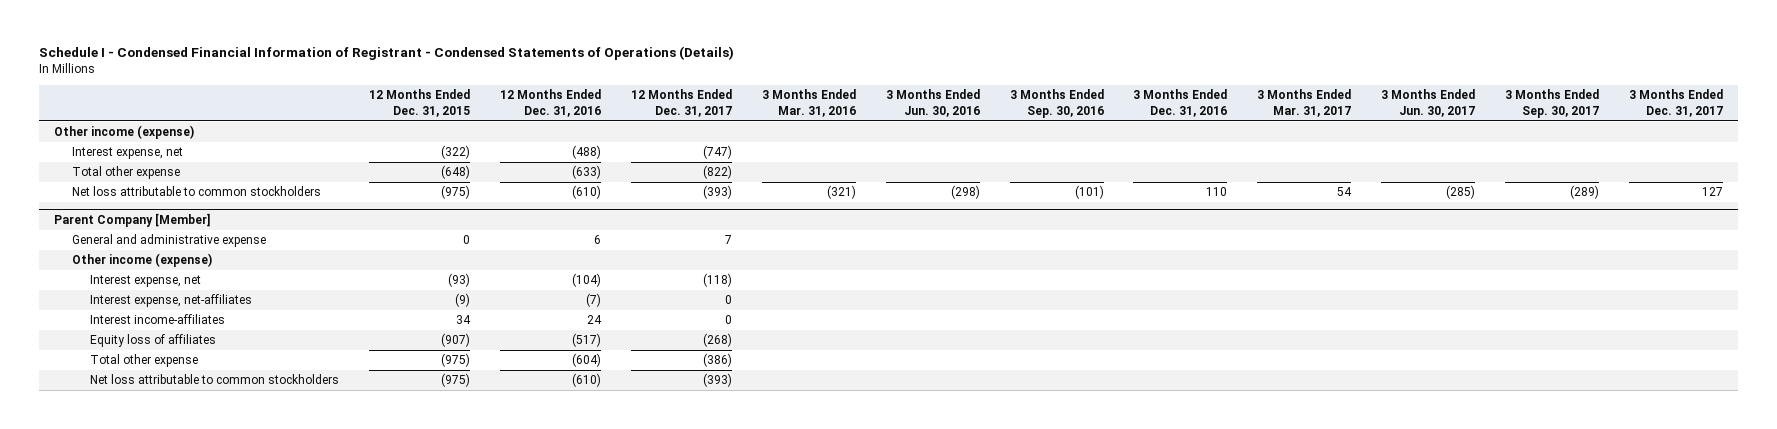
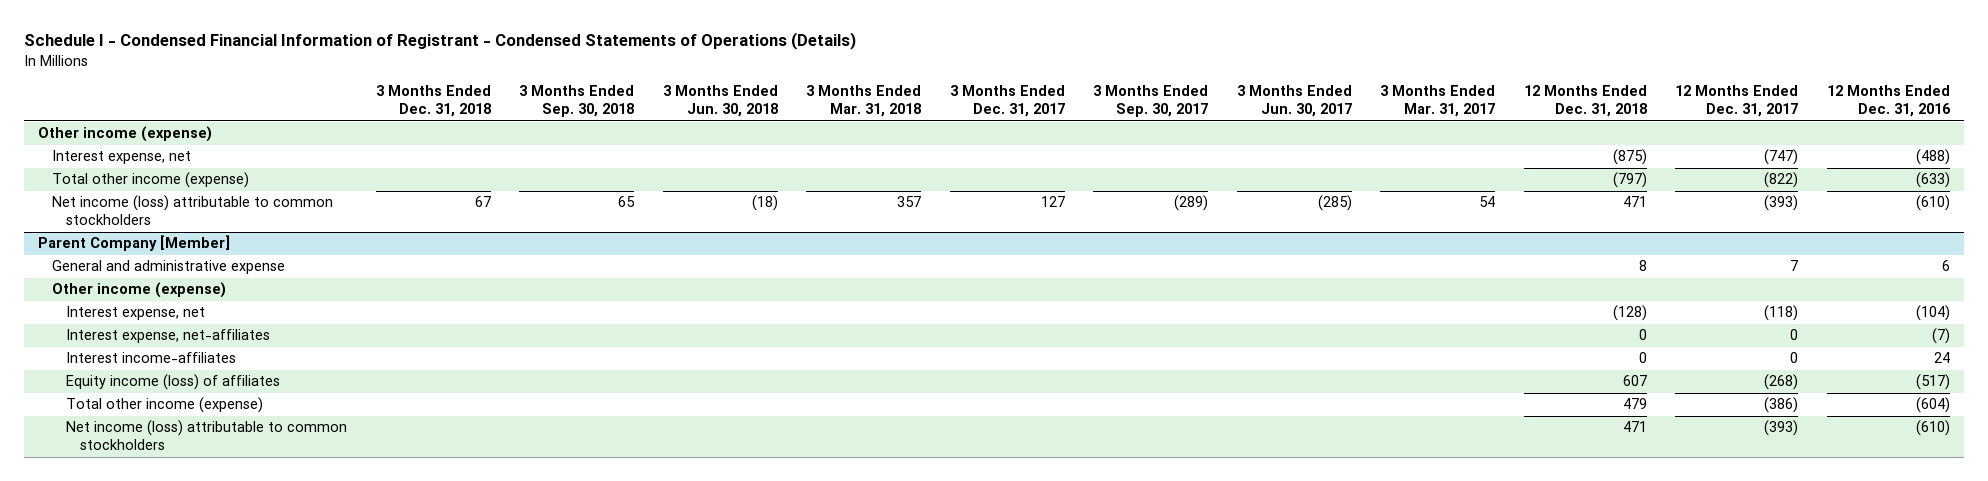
- | 12 Months Ended Dec. 31, 2015 | 12 Months Ended Dec. 31, 2016 | 12 Months Ended Dec. 31, 2017 | 3 Months Ended Mar. 31, 2016 | 3 Months Ended Jun. 30, 2016 | 3 Months Ended Sep. 30, 2016 | 3 Months Ended Dec. 31, 2016 | 3 Months Ended Mar. 31, 2017 | 3 Months Ended Jun. 30, 2017 | 3 Months Ended Sep. 30, 2017 | 3 Months Ended Dec. 31, 2017
+ | 3 Months Ended Dec. 31, 2018 | 3 Months Ended Sep. 30, 2018 | 3 Months Ended Jun. 30, 2018 | 3 Months Ended Mar. 31, 2018 | 3 Months Ended Dec. 31, 2017 | 3 Months Ended Sep. 30, 2017 | 3 Months Ended Jun. 30, 2017 | 3 Months Ended Mar. 31, 2017 | 12 Months Ended Dec. 31, 2018 | 12 Months Ended Dec. 31, 2017 | 12 Months Ended Dec. 31, 2016
- Total other expense | (648) | (633) | (822) | | | | | | | |
- Net loss attributable to common stockholders | (975) | (610) | (393) | (321) | (298) | (101) | 110 | 54 | (285) | (289) | 127
+ Total other income (expense) | | | | | | | | | (797) | (822) | (633)
+ Net income (loss) attributable to common stockholders | 67 | 65 | (18) | 357 | 127 | (289) | (285) | 54 | 471 | (393) | (610)
@ Parent Company [Member]
- Equity loss of affiliates | (907) | (517) | (268) | | | | | | | |
- Total other expense | (975) | (604) | (386) | | | | | | | |
- Net loss attributable to common stockholders | (975) | (610) | (393) | | | | | | | |
+ Equity income (loss) of affiliates | | | | | | | | | 607 | (268) | (517)
+ Total other income (expense) | | | | | | | | | 479 | (386) | (604)
+ Net income (loss) attributable to common stockholders | | | | | | | | | 471 | (393) | (610)

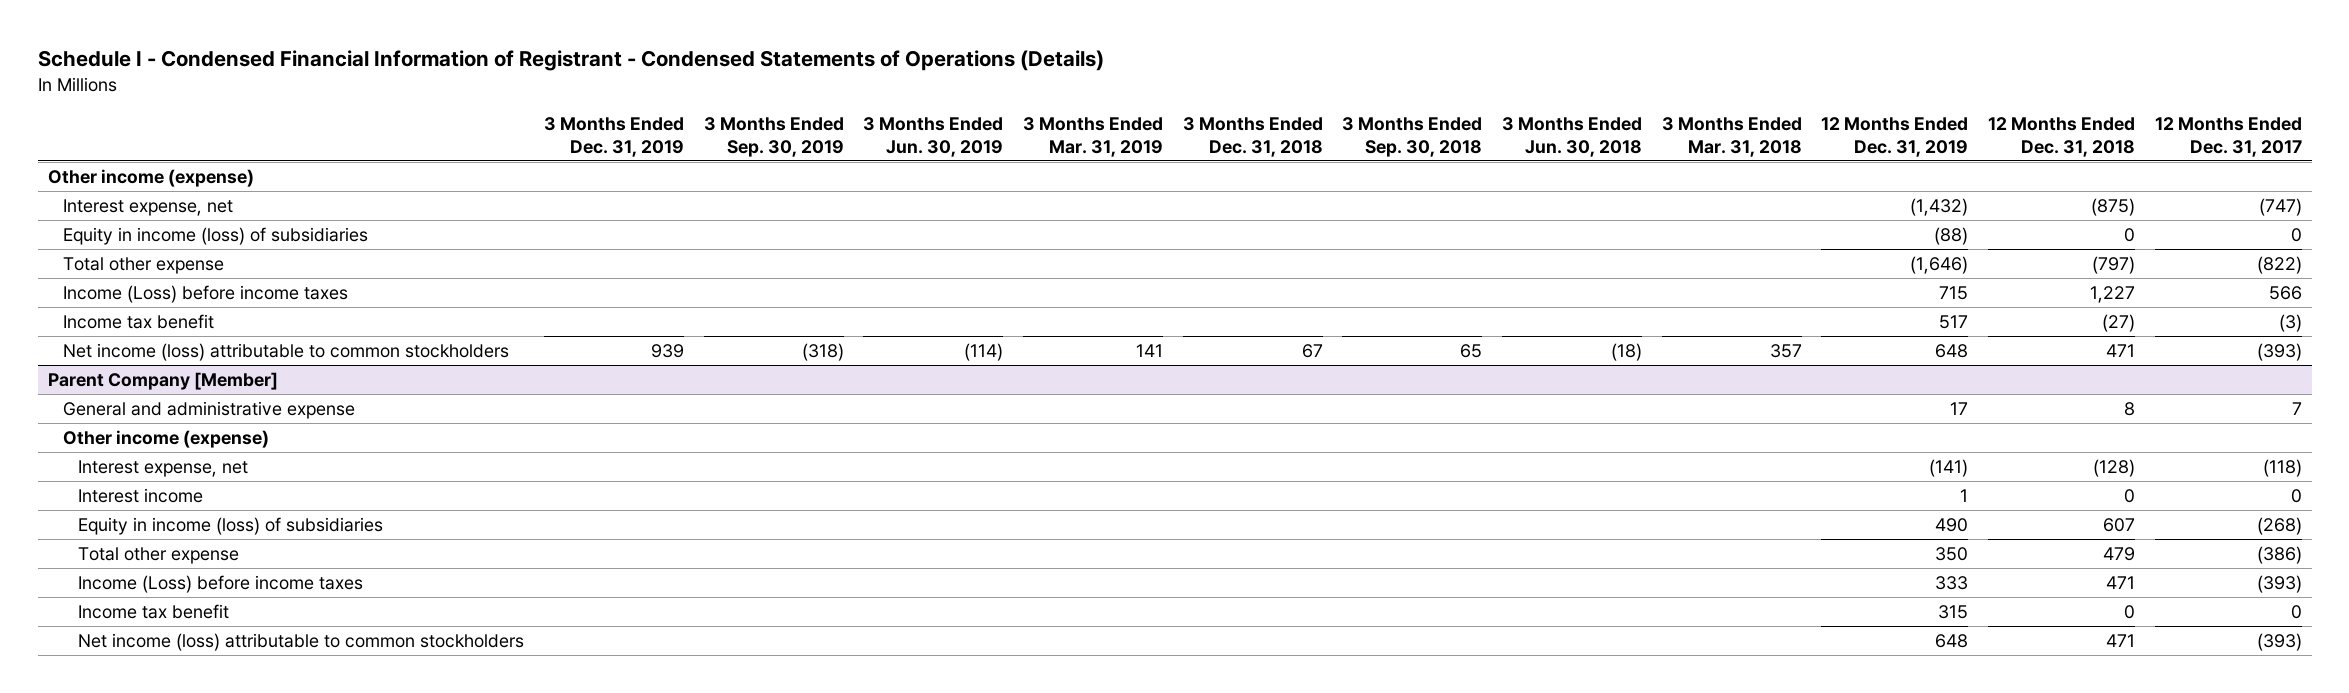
- | 3 Months Ended Dec. 31, 2018 | 3 Months Ended Sep. 30, 2018 | 3 Months Ended Jun. 30, 2018 | 3 Months Ended Mar. 31, 2018 | 3 Months Ended Dec. 31, 2017 | 3 Months Ended Sep. 30, 2017 | 3 Months Ended Jun. 30, 2017 | 3 Months Ended Mar. 31, 2017 | 12 Months Ended Dec. 31, 2018 | 12 Months Ended Dec. 31, 2017 | 12 Months Ended Dec. 31, 2016
+ | 3 Months Ended Dec. 31, 2019 | 3 Months Ended Sep. 30, 2019 | 3 Months Ended Jun. 30, 2019 | 3 Months Ended Mar. 31, 2019 | 3 Months Ended Dec. 31, 2018 | 3 Months Ended Sep. 30, 2018 | 3 Months Ended Jun. 30, 2018 | 3 Months Ended Mar. 31, 2018 | 12 Months Ended Dec. 31, 2019 | 12 Months Ended Dec. 31, 2018 | 12 Months Ended Dec. 31, 2017
- Total other income (expense) | | | | | | | | | (797) | (822) | (633)
+ Equity in income (loss) of subsidiaries | | | | | | | | | (88) | 0 | 0
+ Total other expense | | | | | | | | | (1,646) | (797) | (822)
+ Income (Loss) before income taxes | | | | | | | | | 715 | 1,227 | 566
+ Income tax benefit | | | | | | | | | 517 | (27) | (3)
@ Parent Company [Member]
- Interest expense, net-affiliates | | | | | | | | | 0 | 0 | (7)
- Interest income-affiliates | | | | | | | | | 0 | 0 | 24
- Equity income (loss) of affiliates | | | | | | | | | 607 | (268) | (517)
- Total other income (expense) | | | | | | | | | 479 | (386) | (604)
+ Interest income | | | | | | | | | 1 | 0 | 0
+ Equity in income (loss) of subsidiaries | | | | | | | | | 490 | 607 | (268)
+ Total other expense | | | | | | | | | 350 | 479 | (386)
+ Income (Loss) before income taxes | | | | | | | | | 333 | 471 | (393)
+ Income tax benefit | | | | | | | | | 315 | 0 | 0

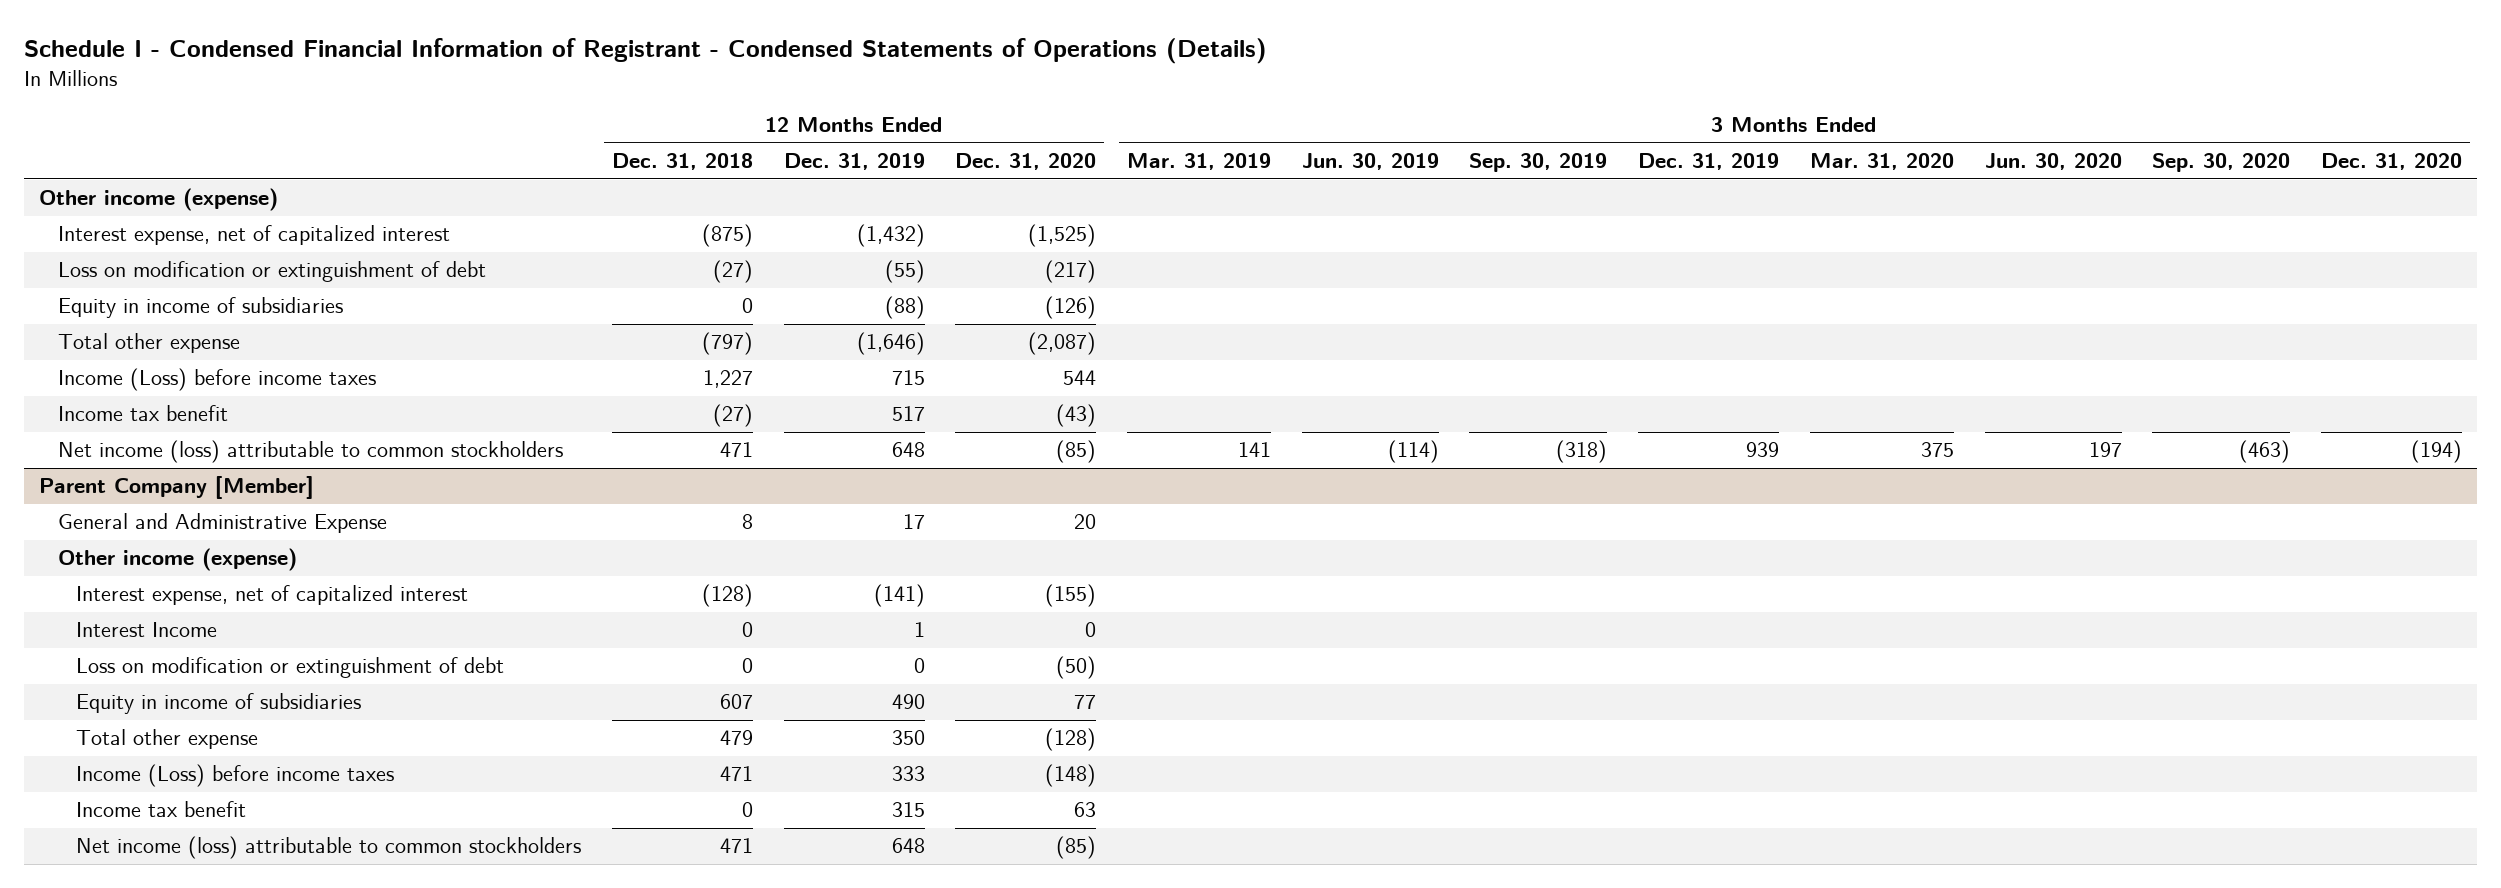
- | 3 Months Ended Dec. 31, 2019 | 3 Months Ended Sep. 30, 2019 | 3 Months Ended Jun. 30, 2019 | 3 Months Ended Mar. 31, 2019 | 3 Months Ended Dec. 31, 2018 | 3 Months Ended Sep. 30, 2018 | 3 Months Ended Jun. 30, 2018 | 3 Months Ended Mar. 31, 2018 | 12 Months Ended Dec. 31, 2019 | 12 Months Ended Dec. 31, 2018 | 12 Months Ended Dec. 31, 2017
+ | 12 Months Ended Dec. 31, 2018 | 12 Months Ended Dec. 31, 2019 | 12 Months Ended Dec. 31, 2020 | 3 Months Ended Mar. 31, 2019 | 3 Months Ended Jun. 30, 2019 | 3 Months Ended Sep. 30, 2019 | 3 Months Ended Dec. 31, 2019 | 3 Months Ended Mar. 31, 2020 | 3 Months Ended Jun. 30, 2020 | 3 Months Ended Sep. 30, 2020 | 3 Months Ended Dec. 31, 2020
- Interest expense, net | | | | | | | | | (1,432) | (875) | (747)
- Equity in income (loss) of subsidiaries | | | | | | | | | (88) | 0 | 0
+ Interest expense, net of capitalized interest | (875) | (1,432) | (1,525) | | | | | | | |
+ Loss on modification or extinguishment of debt | (27) | (55) | (217) | | | | | | | |
+ Equity in income of subsidiaries | 0 | (88) | (126) | | | | | | | |
@ Parent Company [Member]
- General and administrative expense | | | | | | | | | 17 | 8 | 7
+ General and Administrative Expense | 8 | 17 | 20 | | | | | | | |
- Interest expense, net | | | | | | | | | (141) | (128) | (118)
- Interest income | | | | | | | | | 1 | 0 | 0
- Equity in income (loss) of subsidiaries | | | | | | | | | 490 | 607 | (268)
+ Interest expense, net of capitalized interest | (128) | (141) | (155) | | | | | | | |
+ Interest Income | 0 | 1 | 0 | | | | | | | |
+ Loss on modification or extinguishment of debt | 0 | 0 | (50) | | | | | | | |
+ Equity in income of subsidiaries | 607 | 490 | 77 | | | | | | | |

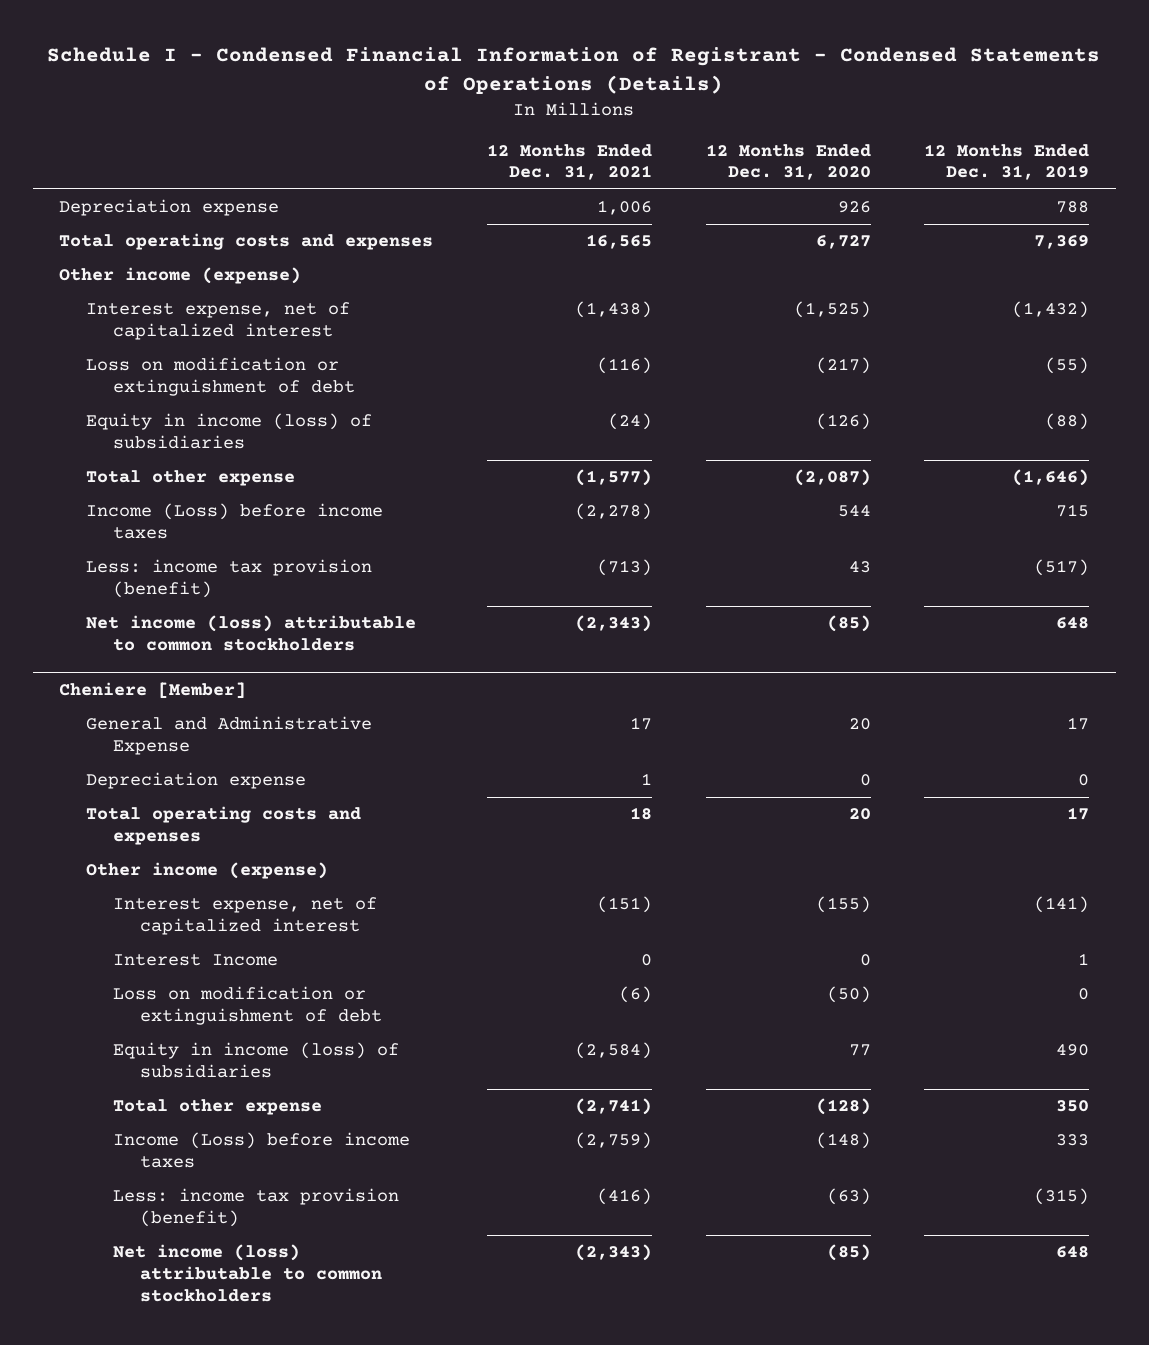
- | 12 Months Ended Dec. 31, 2018 | 12 Months Ended Dec. 31, 2019 | 12 Months Ended Dec. 31, 2020 | 3 Months Ended Mar. 31, 2019 | 3 Months Ended Jun. 30, 2019 | 3 Months Ended Sep. 30, 2019 | 3 Months Ended Dec. 31, 2019 | 3 Months Ended Mar. 31, 2020 | 3 Months Ended Jun. 30, 2020 | 3 Months Ended Sep. 30, 2020 | 3 Months Ended Dec. 31, 2020
+ | 12 Months Ended Dec. 31, 2021 | 12 Months Ended Dec. 31, 2020 | 12 Months Ended Dec. 31, 2019
+ Depreciation expense | 1,006 | 926 | 788
+ Total operating costs and expenses | 16,565 | 6,727 | 7,369
- Equity in income of subsidiaries | 0 | (88) | (126) | | | | | | | |
+ Equity in income (loss) of subsidiaries | (24) | (126) | (88)
- Income tax benefit | (27) | 517 | (43) | | | | | | | |
+ Less: income tax provision (benefit) | (713) | 43 | (517)
- Parent Company [Member]
+ Cheniere [Member]
+ Depreciation expense | 1 | 0 | 0
+ Total operating costs and expenses | 18 | 20 | 17
- Equity in income of subsidiaries | 607 | 490 | 77 | | | | | | | |
+ Equity in income (loss) of subsidiaries | (2,584) | 77 | 490
- Income tax benefit | 0 | 315 | 63 | | | | | | | |
+ Less: income tax provision (benefit) | (416) | (63) | (315)

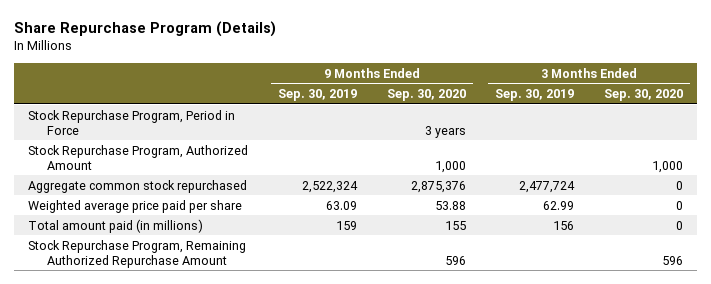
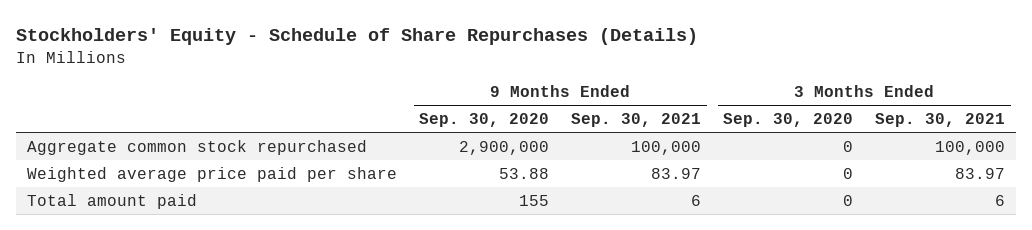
- Share Repurchase Program (Details)
+ Stockholders' Equity - Schedule of Share Repurchases (Details)
- | 9 Months Ended Sep. 30, 2019 | 9 Months Ended Sep. 30, 2020 | 3 Months Ended Sep. 30, 2019 | 3 Months Ended Sep. 30, 2020
+ | 9 Months Ended Sep. 30, 2020 | 9 Months Ended Sep. 30, 2021 | 3 Months Ended Sep. 30, 2020 | 3 Months Ended Sep. 30, 2021
- Stock Repurchase Program, Period in Force | | 3 years | |
- Stock Repurchase Program, Authorized Amount | | 1,000 | | 1,000
- Aggregate common stock repurchased | 2,522,324 | 2,875,376 | 2,477,724 | 0
+ Aggregate common stock repurchased | 2,900,000 | 100,000 | 0 | 100,000
- Total amount paid (in millions) | 159 | 155 | 156 | 0
- Stock Repurchase Program, Remaining Authorized Repurchase Amount | | 596 | | 596
+ Total amount paid | 155 | 6 | 0 | 6

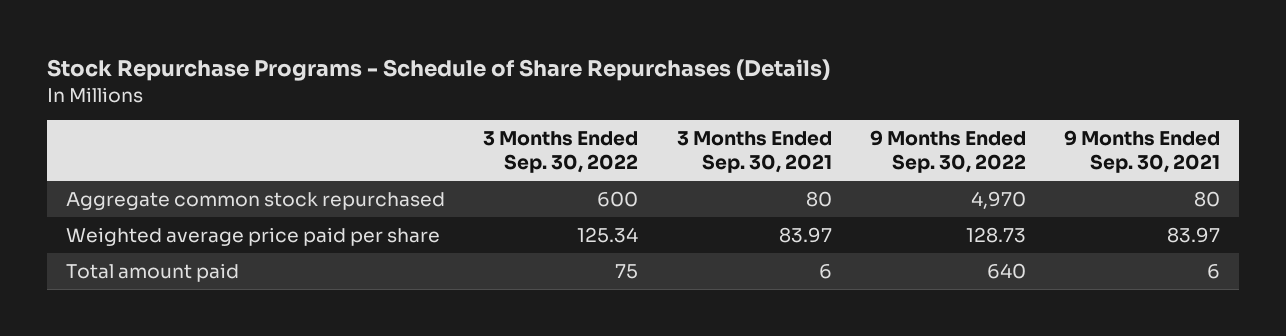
- Stockholders' Equity - Schedule of Share Repurchases (Details)
+ Stock Repurchase Programs - Schedule of Share Repurchases (Details)
- | 9 Months Ended Sep. 30, 2020 | 9 Months Ended Sep. 30, 2021 | 3 Months Ended Sep. 30, 2020 | 3 Months Ended Sep. 30, 2021
+ | 3 Months Ended Sep. 30, 2022 | 3 Months Ended Sep. 30, 2021 | 9 Months Ended Sep. 30, 2022 | 9 Months Ended Sep. 30, 2021
- Aggregate common stock repurchased | 2,900,000 | 100,000 | 0 | 100,000
+ Aggregate common stock repurchased | 600 | 80 | 4,970 | 80

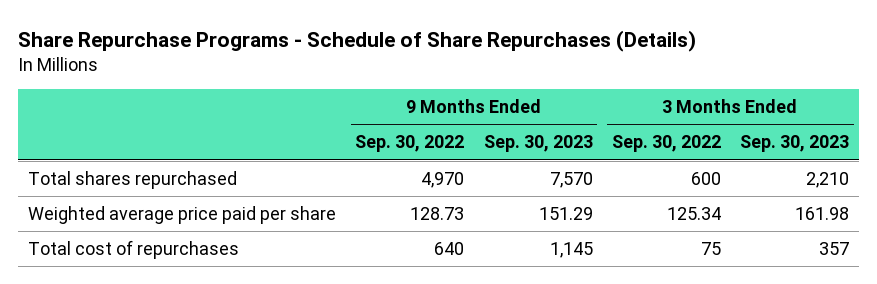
- Stock Repurchase Programs - Schedule of Share Repurchases (Details)
+ Share Repurchase Programs - Schedule of Share Repurchases (Details)
- | 3 Months Ended Sep. 30, 2022 | 3 Months Ended Sep. 30, 2021 | 9 Months Ended Sep. 30, 2022 | 9 Months Ended Sep. 30, 2021
+ | 9 Months Ended Sep. 30, 2022 | 9 Months Ended Sep. 30, 2023 | 3 Months Ended Sep. 30, 2022 | 3 Months Ended Sep. 30, 2023
- Aggregate common stock repurchased | 600 | 80 | 4,970 | 80
+ Total shares repurchased | 4,970 | 7,570 | 600 | 2,210
- Total amount paid | 75 | 6 | 640 | 6
+ Total cost of repurchases | 640 | 1,145 | 75 | 357

